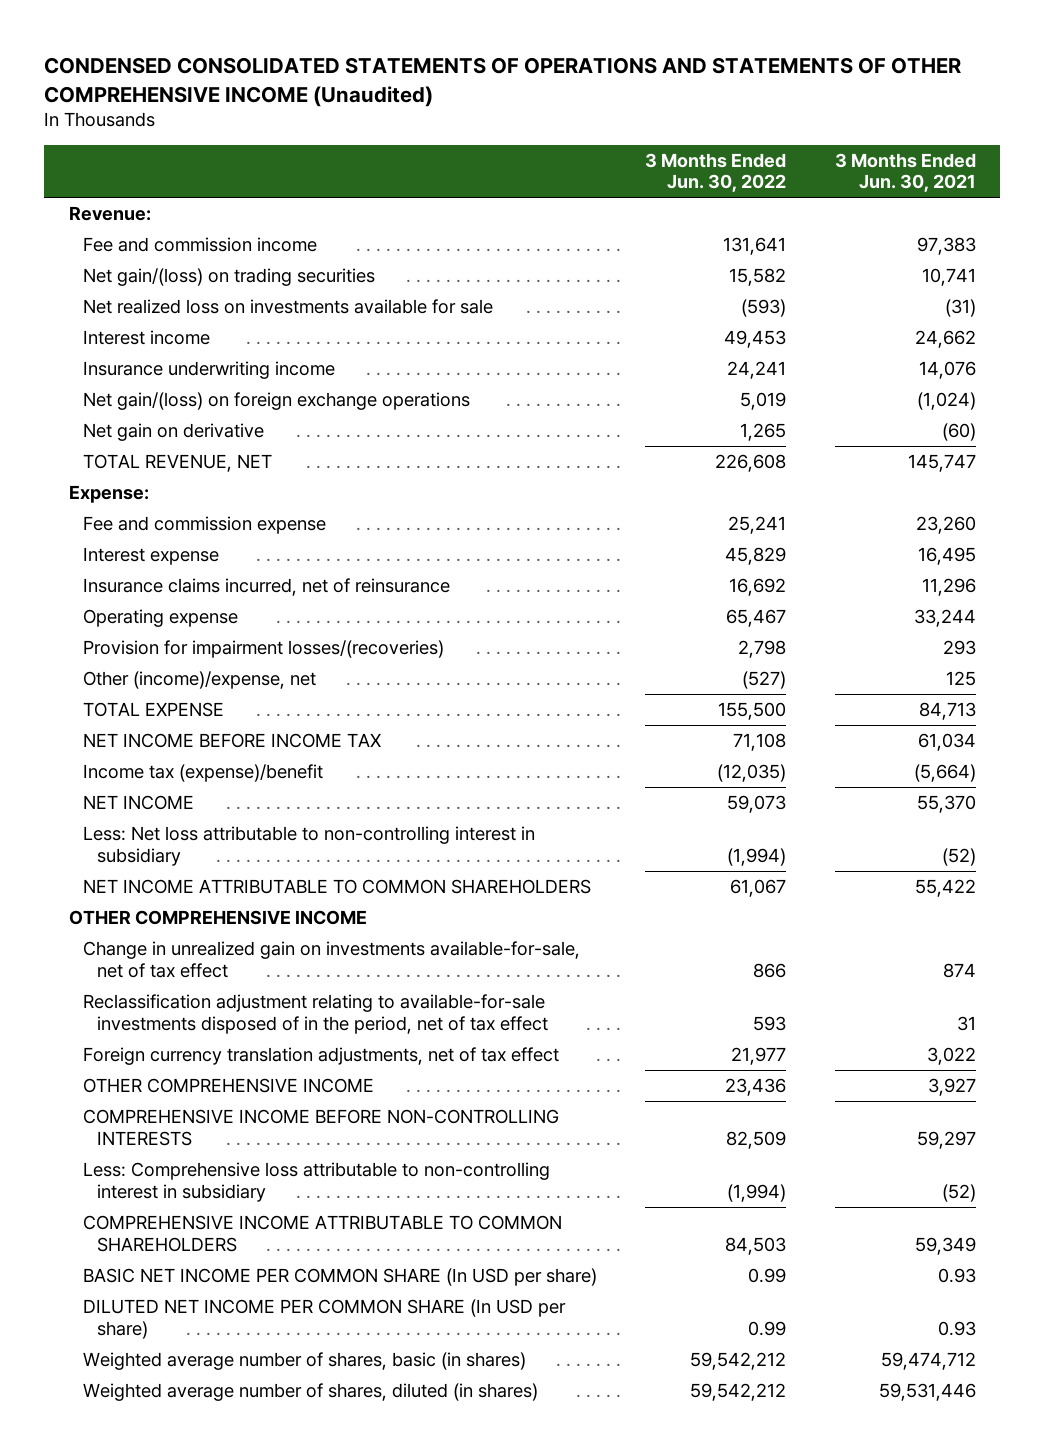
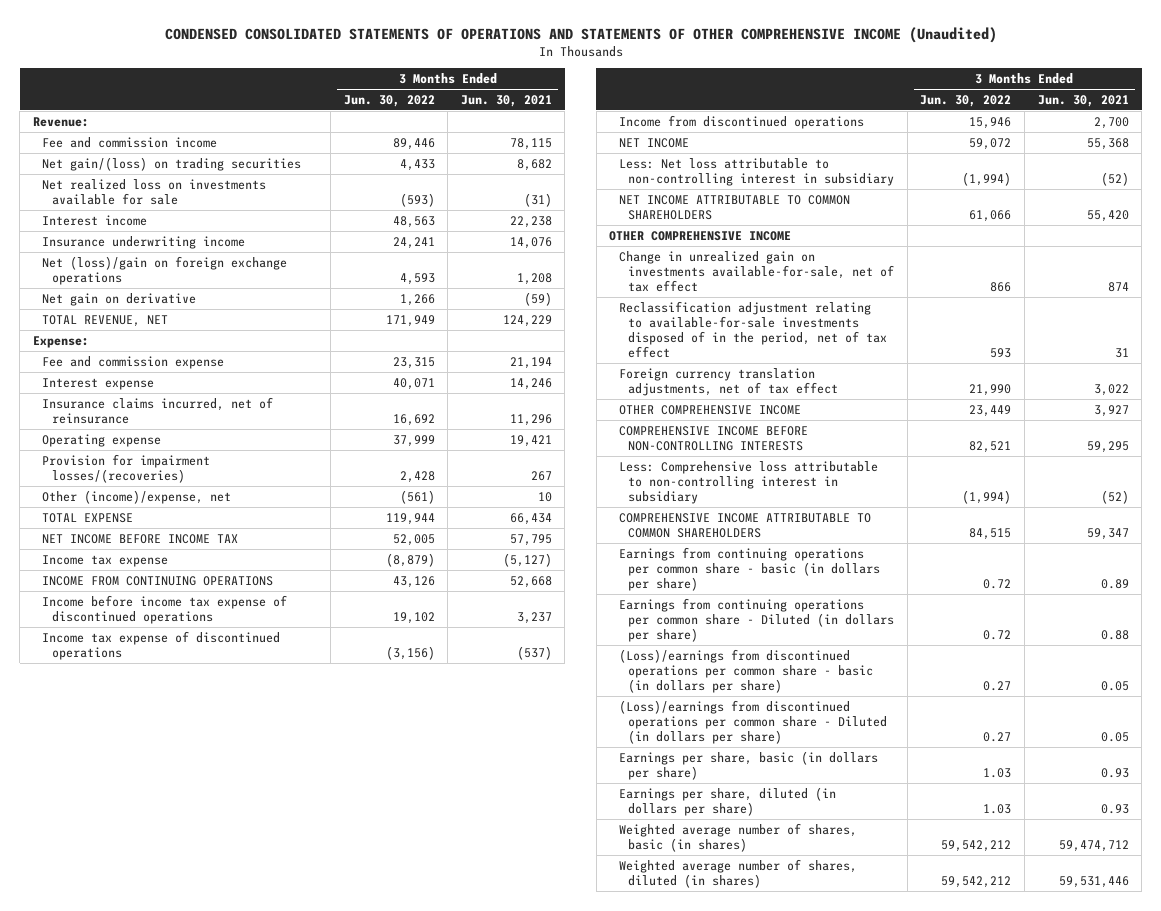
- Fee and commission income | 131,641 | 97,383
- Net gain/(loss) on trading securities | 15,582 | 10,741
+ Fee and commission income | 89,446 | 78,115
+ Net gain/(loss) on trading securities | 4,433 | 8,682
- Interest income | 49,453 | 24,662
+ Interest income | 48,563 | 22,238
- Net gain/(loss) on foreign exchange operations | 5,019 | (1,024)
- Net gain on derivative | 1,265 | (60)
- TOTAL REVENUE, NET | 226,608 | 145,747
+ Net (loss)/gain on foreign exchange operations | 4,593 | 1,208
+ Net gain on derivative | 1,266 | (59)
+ TOTAL REVENUE, NET | 171,949 | 124,229
- Fee and commission expense | 25,241 | 23,260
- Interest expense | 45,829 | 16,495
+ Fee and commission expense | 23,315 | 21,194
+ Interest expense | 40,071 | 14,246
- Operating expense | 65,467 | 33,244
- Provision for impairment losses/(recoveries) | 2,798 | 293
- Other (income)/expense, net | (527) | 125
- TOTAL EXPENSE | 155,500 | 84,713
- NET INCOME BEFORE INCOME TAX | 71,108 | 61,034
- Income tax (expense)/benefit | (12,035) | (5,664)
- NET INCOME | 59,073 | 55,370
+ Operating expense | 37,999 | 19,421
+ Provision for impairment losses/(recoveries) | 2,428 | 267
+ Other (income)/expense, net | (561) | 10
+ TOTAL EXPENSE | 119,944 | 66,434
+ NET INCOME BEFORE INCOME TAX | 52,005 | 57,795
+ Income tax expense | (8,879) | (5,127)
+ INCOME FROM CONTINUING OPERATIONS | 43,126 | 52,668
+ Income before income tax expense of discontinued operations | 19,102 | 3,237
+ Income tax expense of discontinued operations | (3,156) | (537)
+ Income from discontinued operations | 15,946 | 2,700
+ NET INCOME | 59,072 | 55,368
- NET INCOME ATTRIBUTABLE TO COMMON SHAREHOLDERS | 61,067 | 55,422
+ NET INCOME ATTRIBUTABLE TO COMMON SHAREHOLDERS | 61,066 | 55,420
- Foreign currency translation adjustments, net of tax effect | 21,977 | 3,022
- OTHER COMPREHENSIVE INCOME | 23,436 | 3,927
- COMPREHENSIVE INCOME BEFORE NON-CONTROLLING INTERESTS | 82,509 | 59,297
+ Foreign currency translation adjustments, net of tax effect | 21,990 | 3,022
+ OTHER COMPREHENSIVE INCOME | 23,449 | 3,927
+ COMPREHENSIVE INCOME BEFORE NON-CONTROLLING INTERESTS | 82,521 | 59,295
- COMPREHENSIVE INCOME ATTRIBUTABLE TO COMMON SHAREHOLDERS | 84,503 | 59,349
- BASIC NET INCOME PER COMMON SHARE (In USD per share) | 0.99 | 0.93
- DILUTED NET INCOME PER COMMON SHARE (In USD per share) | 0.99 | 0.93
+ COMPREHENSIVE INCOME ATTRIBUTABLE TO COMMON SHAREHOLDERS | 84,515 | 59,347
+ Earnings from continuing operations per common share - basic (in dollars per share) | 0.72 | 0.89
+ Earnings from continuing operations per common share - Diluted (in dollars per share) | 0.72 | 0.88
+ (Loss)/earnings from discontinued operations per common share - basic (in dollars per share) | 0.27 | 0.05
+ (Loss)/earnings from discontinued operations per common share - Diluted (in dollars per share) | 0.27 | 0.05
+ Earnings per share, basic (in dollars per share) | 1.03 | 0.93
+ Earnings per share, diluted (in dollars per share) | 1.03 | 0.93

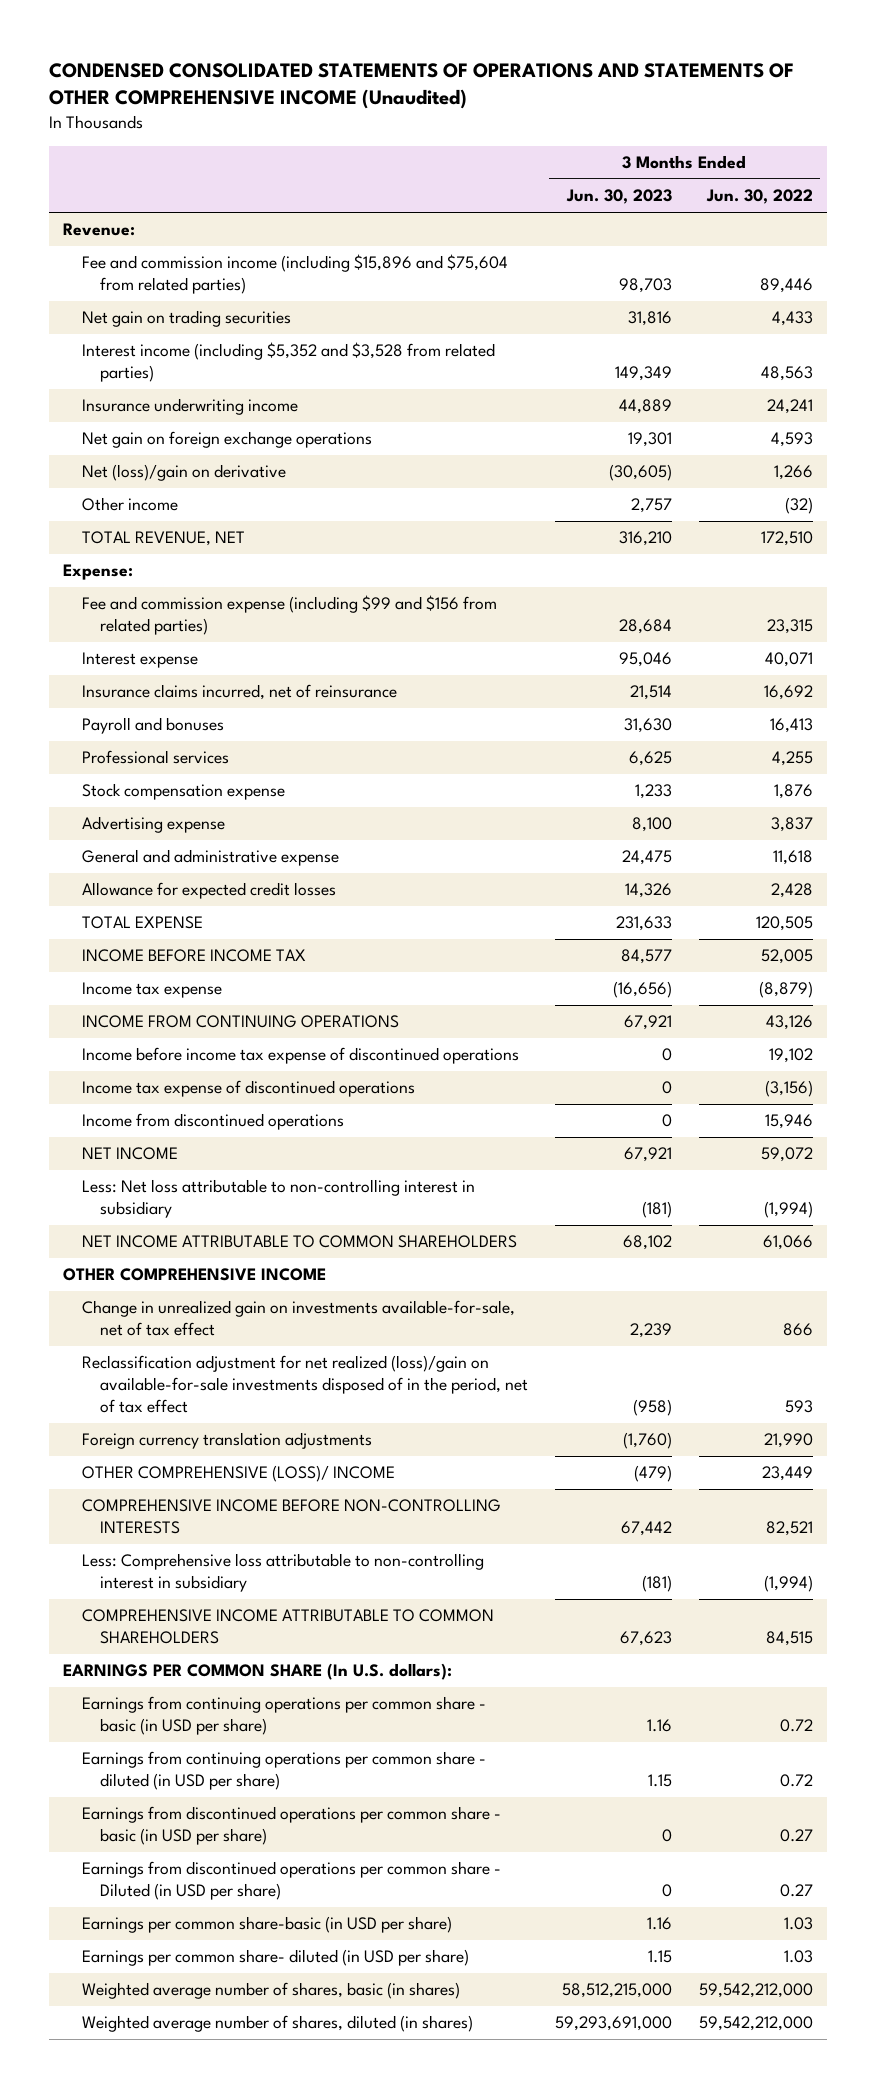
- | 3 Months Ended Jun. 30, 2022 | 3 Months Ended Jun. 30, 2021
+ | 3 Months Ended Jun. 30, 2023 | 3 Months Ended Jun. 30, 2022
- Fee and commission income | 89,446 | 78,115
- Net gain/(loss) on trading securities | 4,433 | 8,682
- Net realized loss on investments available for sale | (593) | (31)
- Interest income | 48,563 | 22,238
+ Fee and commission income (including $15,896 and $75,604 from related parties) | 98,703 | 89,446
+ Net gain on trading securities | 31,816 | 4,433
+ Interest income (including $5,352 and $3,528 from related parties) | 149,349 | 48,563
- Net (loss)/gain on foreign exchange operations | 4,593 | 1,208
- Net gain on derivative | 1,266 | (59)
- TOTAL REVENUE, NET | 171,949 | 124,229
+ Net gain on foreign exchange operations | 19,301 | 4,593
+ Net (loss)/gain on derivative | (30,605) | 1,266
+ Other income | 2,757 | (32)
+ TOTAL REVENUE, NET | 316,210 | 172,510
- Fee and commission expense | 23,315 | 21,194
+ Fee and commission expense (including $99 and $156 from related parties) | 28,684 | 23,315
- Operating expense | 37,999 | 19,421
- Provision for impairment losses/(recoveries) | 2,428 | 267
- Other (income)/expense, net | (561) | 10
- TOTAL EXPENSE | 119,944 | 66,434
- NET INCOME BEFORE INCOME TAX | 52,005 | 57,795
+ Payroll and bonuses | 31,630 | 16,413
+ Professional services | 6,625 | 4,255
+ Stock compensation expense | 1,233 | 1,876
+ Advertising expense | 8,100 | 3,837
+ General and administrative expense | 24,475 | 11,618
+ Allowance for expected credit losses | 14,326 | 2,428
+ TOTAL EXPENSE | 231,633 | 120,505
+ INCOME BEFORE INCOME TAX | 84,577 | 52,005
- Reclassification adjustment relating to available-for-sale investments disposed of in the period, net of tax effect | 593 | 31
- Foreign currency translation adjustments, net of tax effect | 21,990 | 3,022
- OTHER COMPREHENSIVE INCOME | 23,449 | 3,927
+ Reclassification adjustment for net realized (loss)/gain on available-for-sale investments disposed of in the period, net of tax effect | (958) | 593
+ Foreign currency translation adjustments | (1,760) | 21,990
+ OTHER COMPREHENSIVE (LOSS)/ INCOME | (479) | 23,449
- Earnings from continuing operations per common share - basic (in dollars per share) | 0.72 | 0.89
- Earnings from continuing operations per common share - Diluted (in dollars per share) | 0.72 | 0.88
- (Loss)/earnings from discontinued operations per common share - basic (in dollars per share) | 0.27 | 0.05
- (Loss)/earnings from discontinued operations per common share - Diluted (in dollars per share) | 0.27 | 0.05
- Earnings per share, basic (in dollars per share) | 1.03 | 0.93
- Earnings per share, diluted (in dollars per share) | 1.03 | 0.93
- Weighted average number of shares, basic (in shares) | 59,542,212 | 59,474,712
- Weighted average number of shares, diluted (in shares) | 59,542,212 | 59,531,446
+ EARNINGS PER COMMON SHARE (In U.S. dollars):
+ Earnings from continuing operations per common share - basic (in USD per share) | 1.16 | 0.72
+ Earnings from continuing operations per common share - diluted (in USD per share) | 1.15 | 0.72
+ Earnings from discontinued operations per common share - basic (in USD per share) | 0 | 0.27
+ Earnings from discontinued operations per common share - Diluted (in USD per share) | 0 | 0.27
+ Earnings per common share-basic (in USD per share) | 1.16 | 1.03
+ Earnings per common share- diluted (in USD per share) | 1.15 | 1.03
+ Weighted average number of shares, basic (in shares) | 58,512,215,000 | 59,542,212,000
+ Weighted average number of shares, diluted (in shares) | 59,293,691,000 | 59,542,212,000

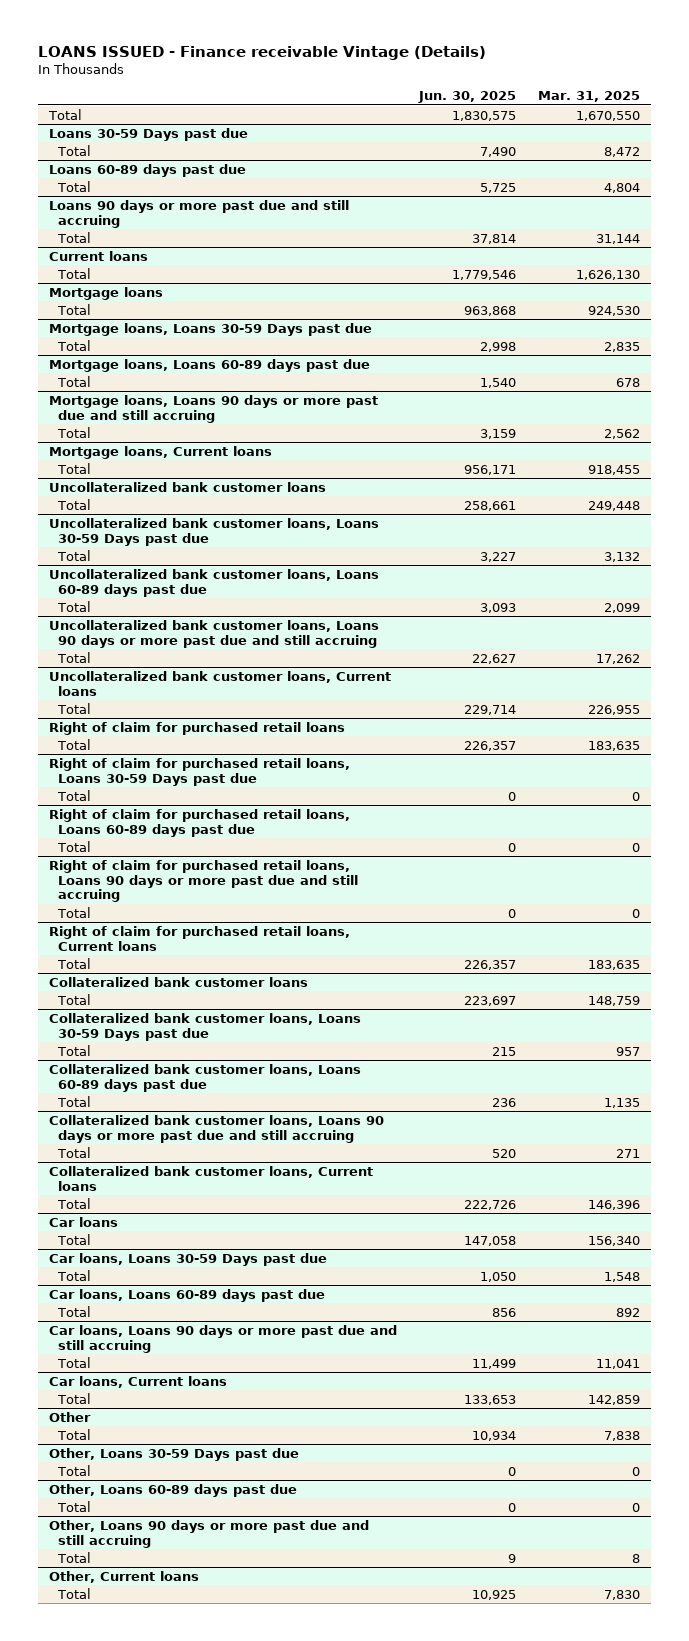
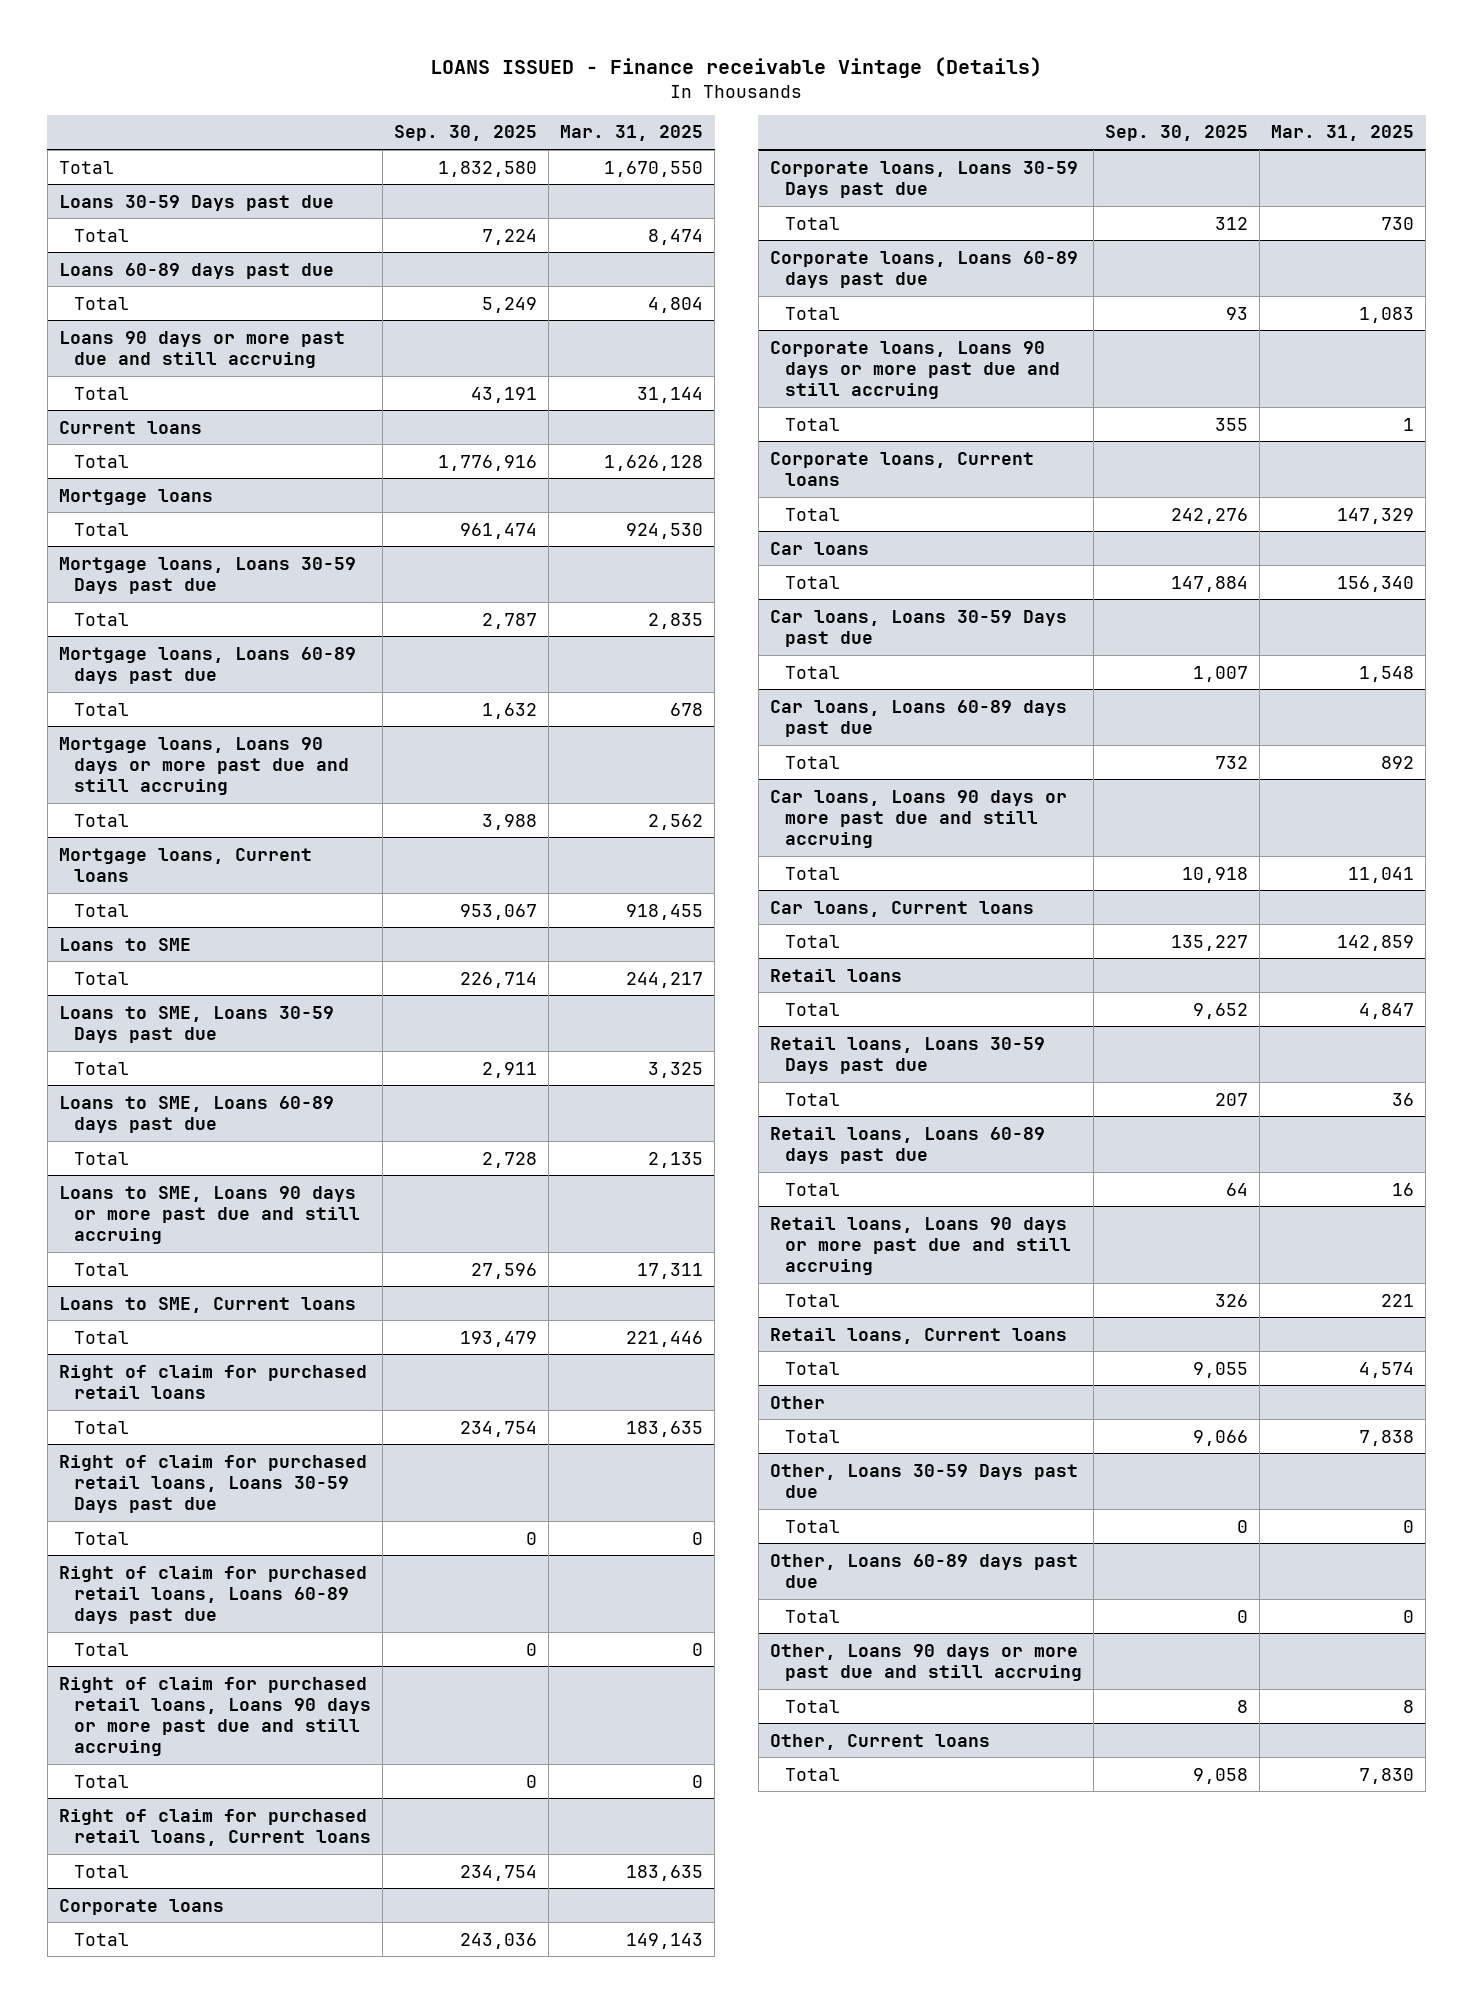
- | Jun. 30, 2025 | Mar. 31, 2025
+ | Sep. 30, 2025 | Mar. 31, 2025
@ Loans 30-59 Days past due
- Total | 7,490 | 8,472
+ Total | 7,224 | 8,474
@ Current loans
- Total | 1,779,546 | 1,626,130
+ Total | 1,776,916 | 1,626,128
- Uncollateralized bank customer loans
- Total | 258,661 | 249,448
- Uncollateralized bank customer loans, Loans 30-59 Days past due
- Total | 3,227 | 3,132
- Uncollateralized bank customer loans, Loans 60-89 days past due
- Total | 3,093 | 2,099
- Uncollateralized bank customer loans, Loans 90 days or more past due and still accruing
- Total | 22,627 | 17,262
- Uncollateralized bank customer loans, Current loans
- Total | 229,714 | 226,955
+ Loans to SME
+ Total | 226,714 | 244,217
+ Loans to SME, Loans 30-59 Days past due
+ Total | 2,911 | 3,325
+ Loans to SME, Loans 60-89 days past due
+ Total | 2,728 | 2,135
+ Loans to SME, Loans 90 days or more past due and still accruing
+ Total | 27,596 | 17,311
+ Loans to SME, Current loans
+ Total | 193,479 | 221,446
- Collateralized bank customer loans
- Total | 223,697 | 148,759
- Collateralized bank customer loans, Loans 30-59 Days past due
- Total | 215 | 957
- Collateralized bank customer loans, Loans 60-89 days past due
- Total | 236 | 1,135
- Collateralized bank customer loans, Loans 90 days or more past due and still accruing
- Total | 520 | 271
- Collateralized bank customer loans, Current loans
- Total | 222,726 | 146,396
+ Corporate loans
+ Total | 243,036 | 149,143
+ Corporate loans, Loans 30-59 Days past due
+ Total | 312 | 730
+ Corporate loans, Loans 60-89 days past due
+ Total | 93 | 1,083
+ Corporate loans, Loans 90 days or more past due and still accruing
+ Total | 355 | 1
+ Corporate loans, Current loans
+ Total | 242,276 | 147,329
+ Retail loans
+ Total | 9,652 | 4,847
+ Retail loans, Loans 30-59 Days past due
+ Total | 207 | 36
+ Retail loans, Loans 60-89 days past due
+ Total | 64 | 16
+ Retail loans, Loans 90 days or more past due and still accruing
+ Total | 326 | 221
+ Retail loans, Current loans
+ Total | 9,055 | 4,574

